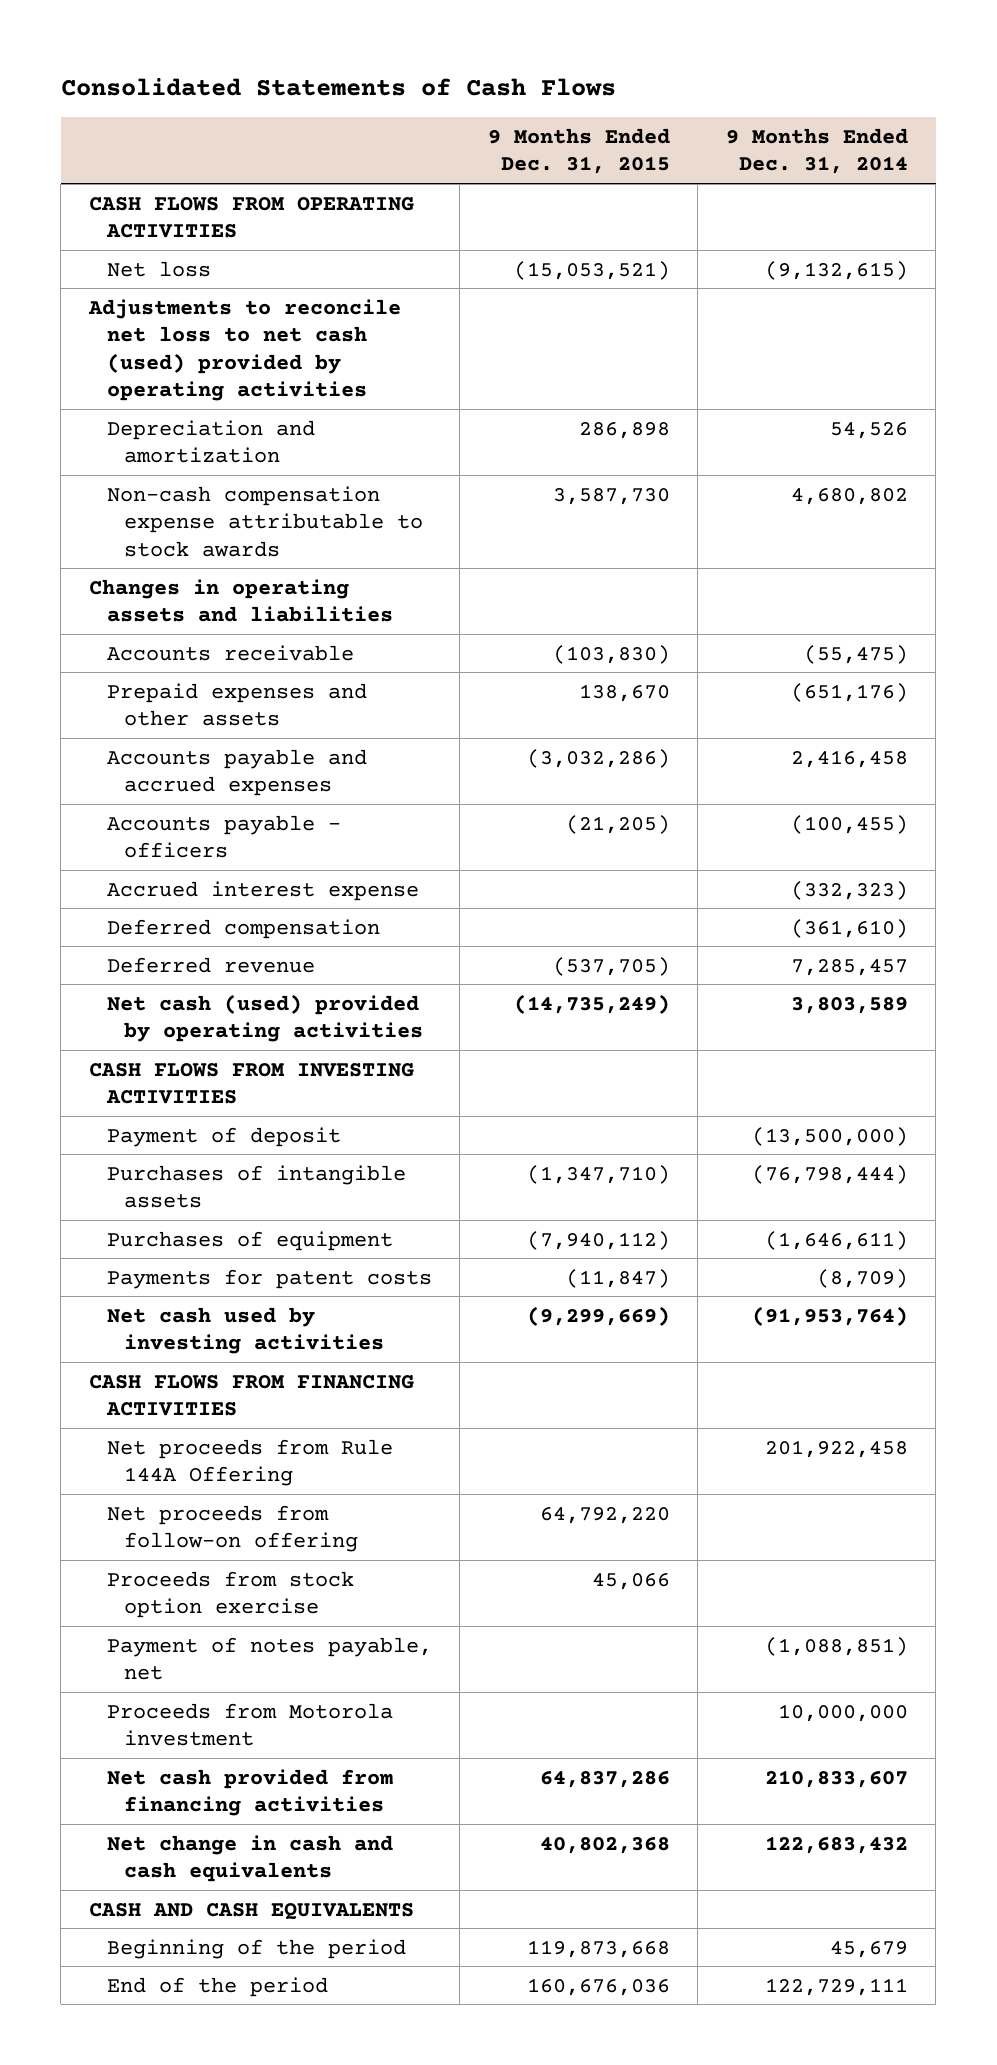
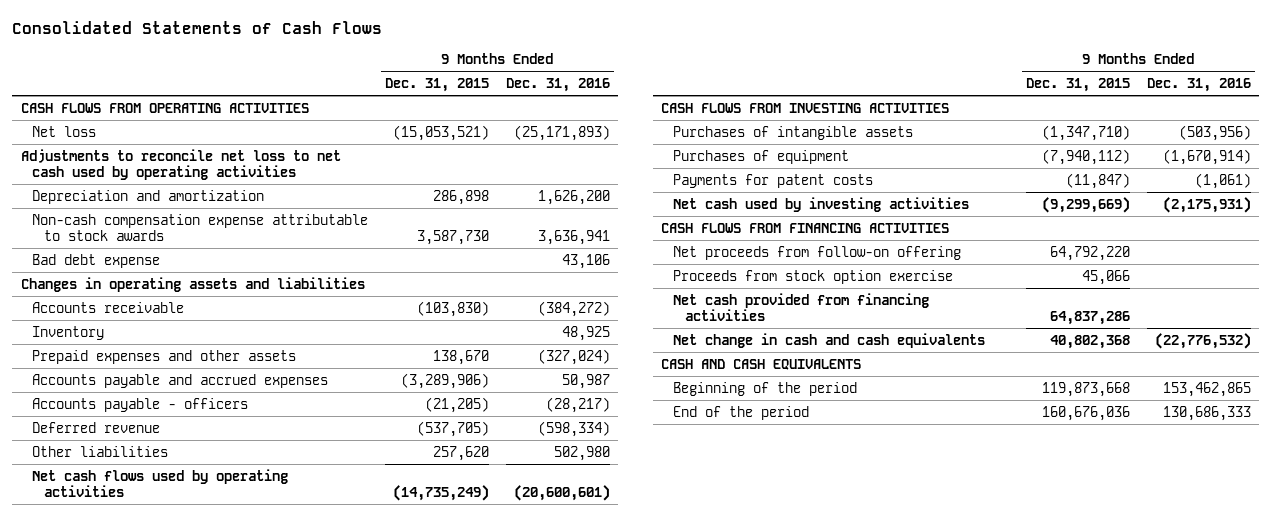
- | 9 Months Ended Dec. 31, 2015 | 9 Months Ended Dec. 31, 2014
+ | 9 Months Ended Dec. 31, 2015 | 9 Months Ended Dec. 31, 2016
- Adjustments to reconcile net loss to net cash (used) provided by operating activities
+ Adjustments to reconcile net loss to net cash used by operating activities
+ Bad debt expense | | 43,106
+ Inventory | | 48,925
- Accounts payable and accrued expenses | (3,032,286) | 2,416,458
+ Accounts payable and accrued expenses | (3,289,906) | 50,987
- Accrued interest expense | | (332,323)
- Deferred compensation | | (361,610)
- Net cash (used) provided by operating activities | (14,735,249) | 3,803,589
+ Other liabilities | 257,620 | 502,980
+ Net cash flows used by operating activities | (14,735,249) | (20,600,601)
- Payment of deposit | | (13,500,000)
- Net proceeds from Rule 144A Offering | | 201,922,458
- Payment of notes payable, net | | (1,088,851)
- Proceeds from Motorola investment | | 10,000,000

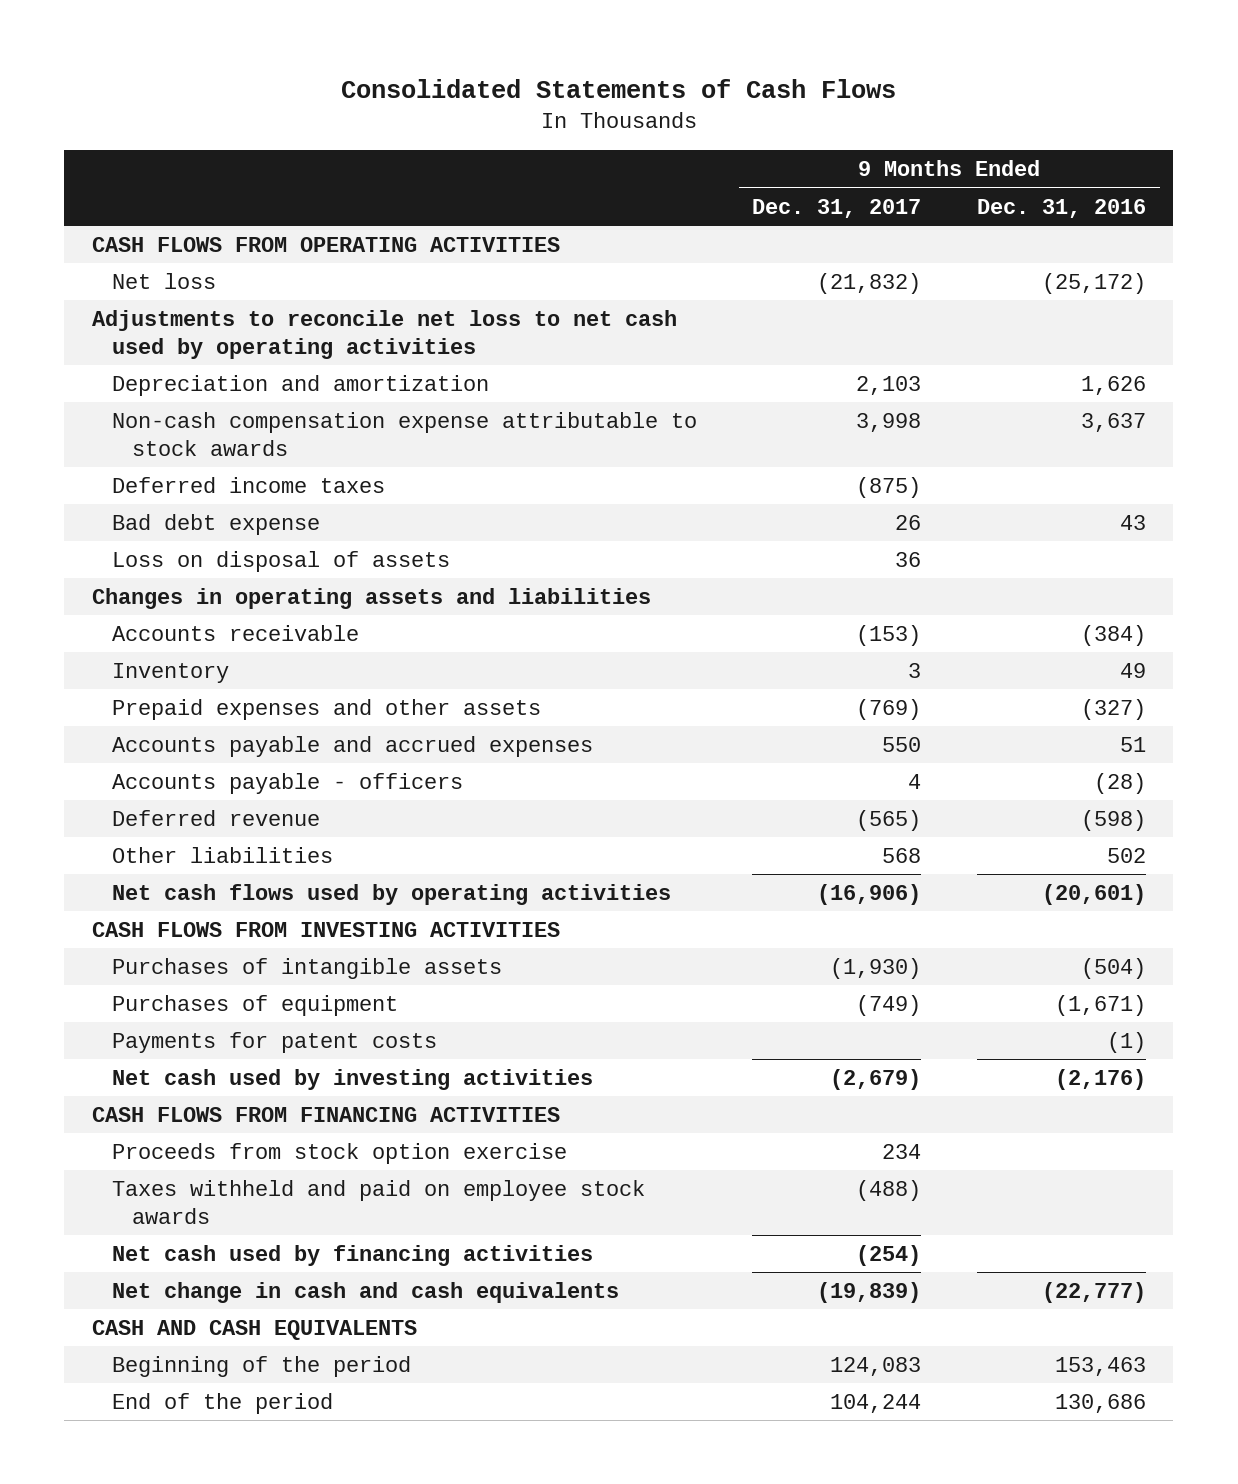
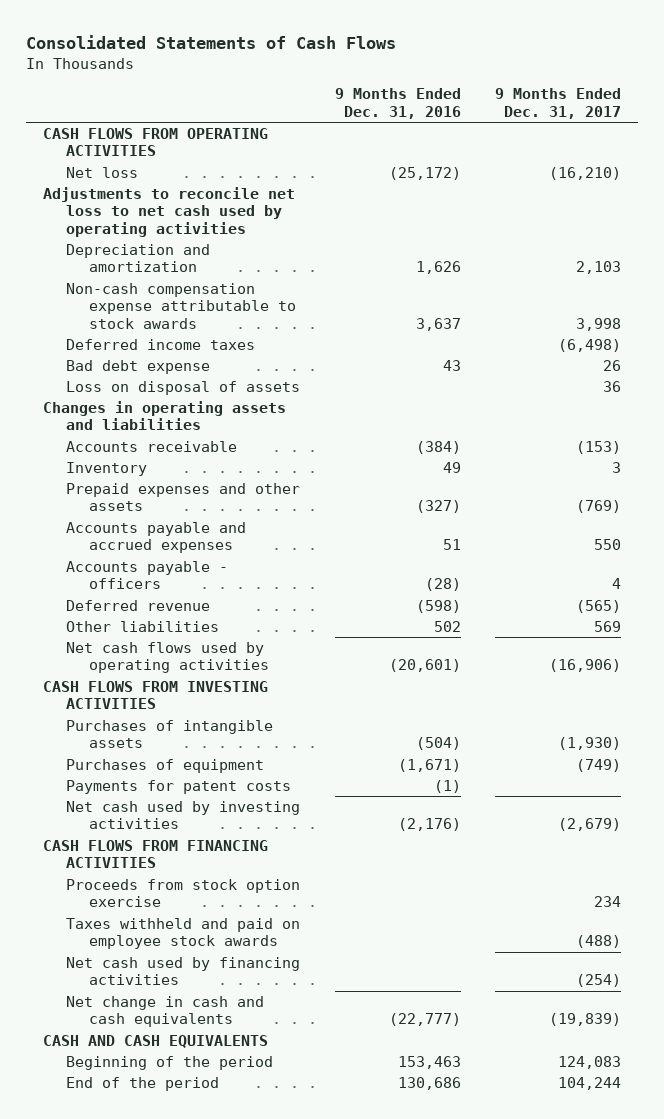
- | 9 Months Ended Dec. 31, 2017 | 9 Months Ended Dec. 31, 2016
+ | 9 Months Ended Dec. 31, 2016 | 9 Months Ended Dec. 31, 2017
- Net loss | (21,832) | (25,172)
+ Net loss | (25,172) | (16,210)
- Deferred income taxes | (875) |
+ Deferred income taxes | | (6,498)
- Other liabilities | 568 | 502
+ Other liabilities | 502 | 569

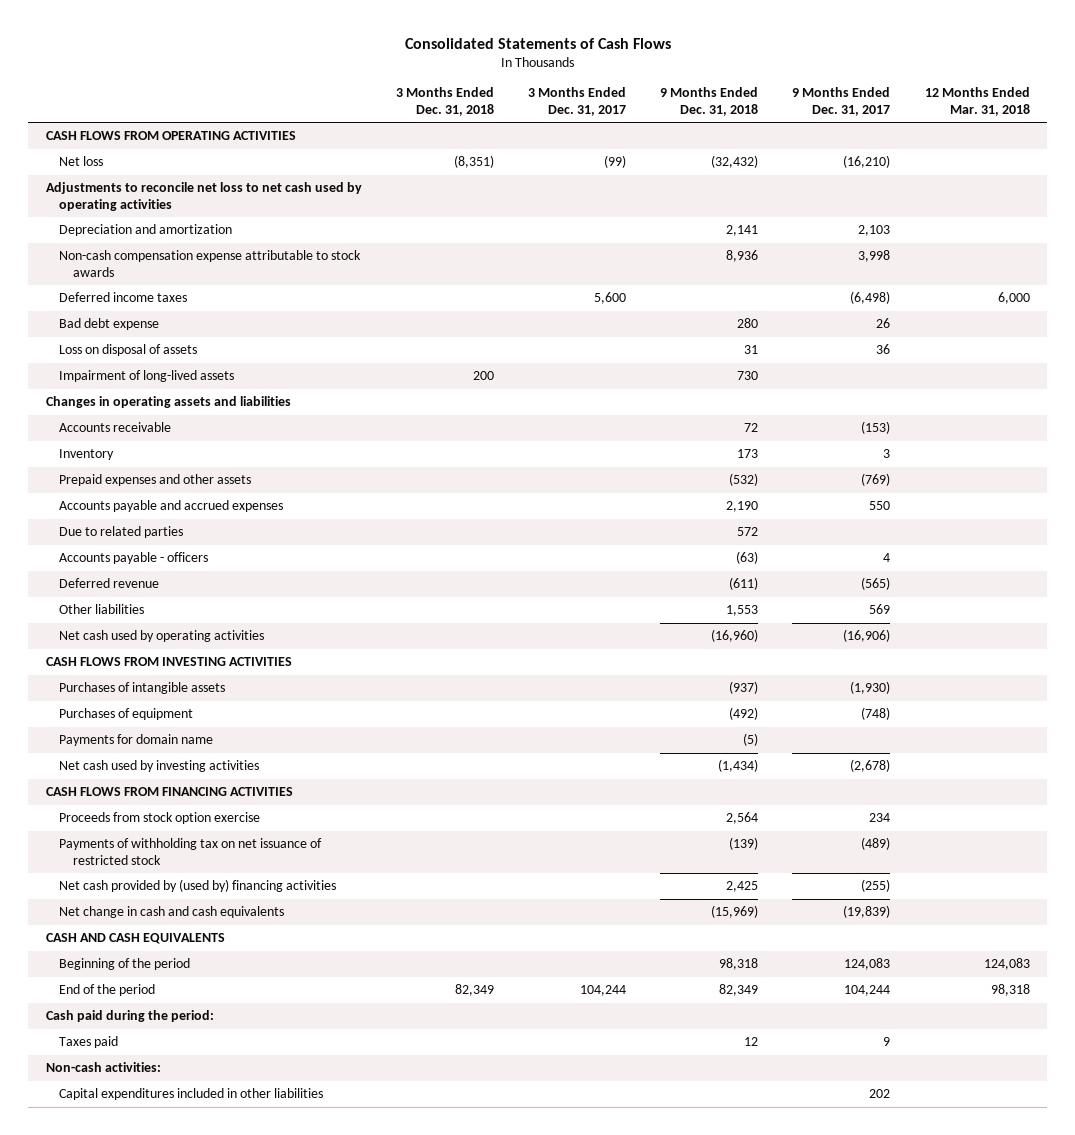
- | 9 Months Ended Dec. 31, 2016 | 9 Months Ended Dec. 31, 2017
+ | 3 Months Ended Dec. 31, 2018 | 3 Months Ended Dec. 31, 2017 | 9 Months Ended Dec. 31, 2018 | 9 Months Ended Dec. 31, 2017 | 12 Months Ended Mar. 31, 2018
+ Impairment of long-lived assets | 200 | | 730 | |
+ Due to related parties | | | 572 | |
- Net cash flows used by operating activities | (20,601) | (16,906)
+ Net cash used by operating activities | | | (16,960) | (16,906) |
- Purchases of equipment | (1,671) | (749)
- Payments for patent costs | (1) |
- Net cash used by investing activities | (2,176) | (2,679)
+ Purchases of equipment | | | (492) | (748) |
+ Payments for domain name | | | (5) | |
+ Net cash used by investing activities | | | (1,434) | (2,678) |
- Taxes withheld and paid on employee stock awards | | (488)
- Net cash used by financing activities | | (254)
+ Payments of withholding tax on net issuance of restricted stock | | | (139) | (489) |
+ Net cash provided by (used by) financing activities | | | 2,425 | (255) |
+ Cash paid during the period:
+ Taxes paid | | | 12 | 9 |
+ Non-cash activities:
+ Capital expenditures included in other liabilities | | | | 202 |

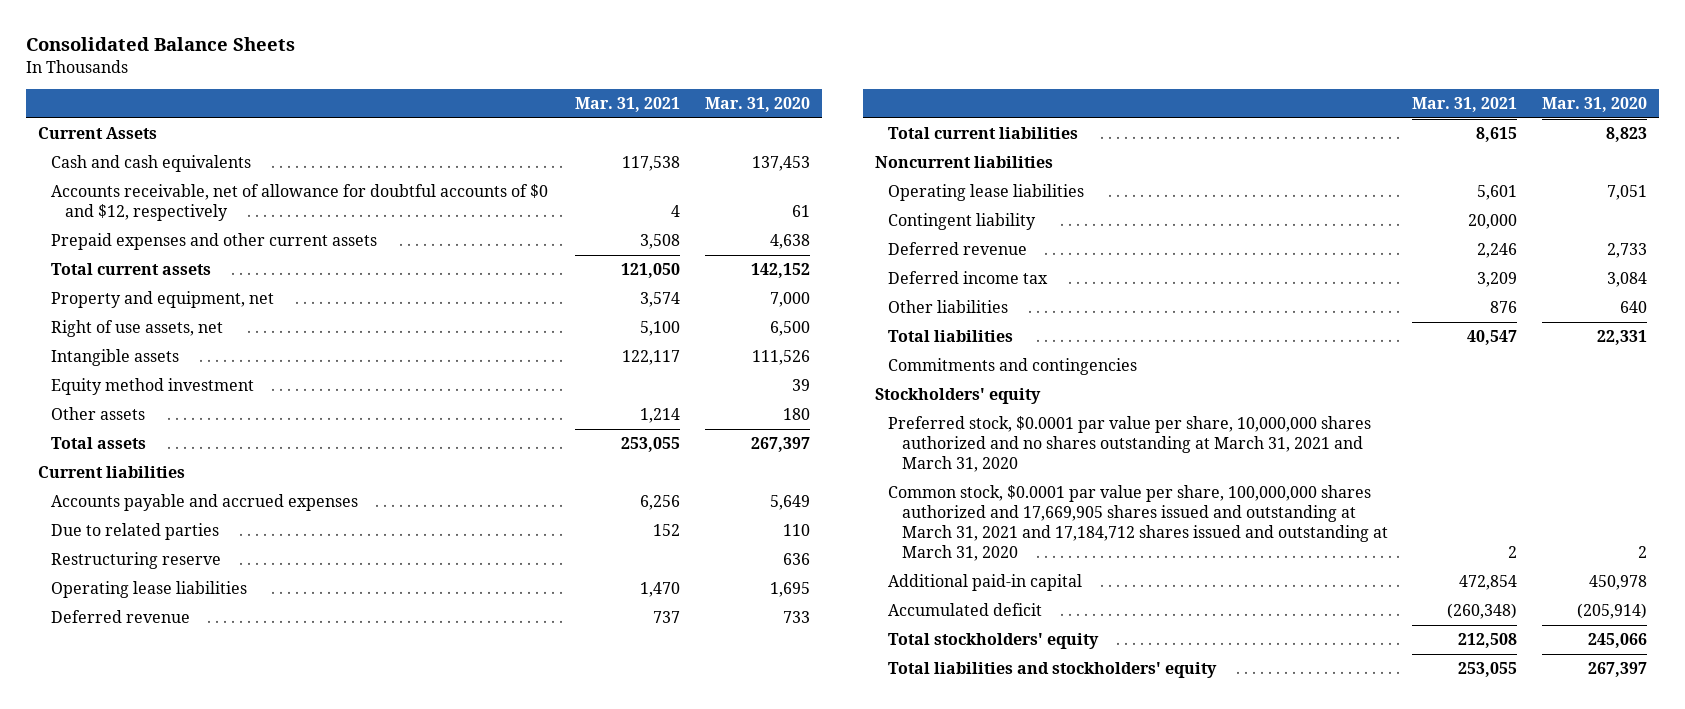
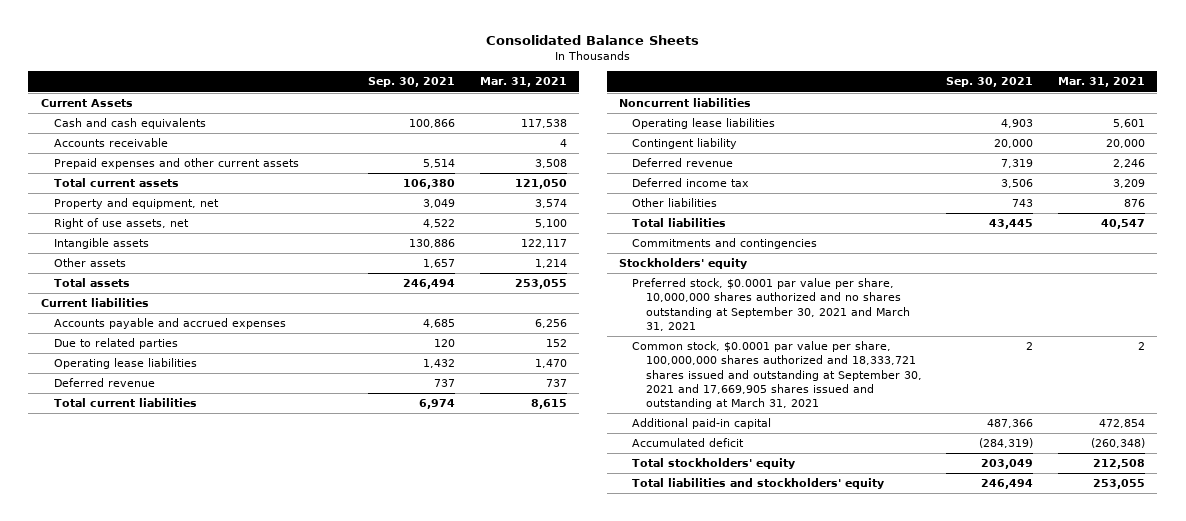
- | Mar. 31, 2021 | Mar. 31, 2020
+ | Sep. 30, 2021 | Mar. 31, 2021
- Accounts receivable, net of allowance for doubtful accounts of $0 and $12, respectively | 4 | 61
+ Accounts receivable | | 4
- Equity method investment | | 39
- Restructuring reserve | | 636
- Preferred stock, $0.0001 par value per share, 10,000,000 shares authorized and no shares outstanding at March 31, 2021 and March 31, 2020
- Common stock, $0.0001 par value per share, 100,000,000 shares authorized and 17,669,905 shares issued and outstanding at March 31, 2021 and 17,184,712 shares issued and outstanding at March 31, 2020 | 2 | 2
+ Preferred stock, $0.0001 par value per share, 10,000,000 shares authorized and no shares outstanding at September 30, 2021 and March 31, 2021
+ Common stock, $0.0001 par value per share, 100,000,000 shares authorized and 18,333,721 shares issued and outstanding at September 30, 2021 and 17,669,905 shares issued and outstanding at March 31, 2021 | 2 | 2

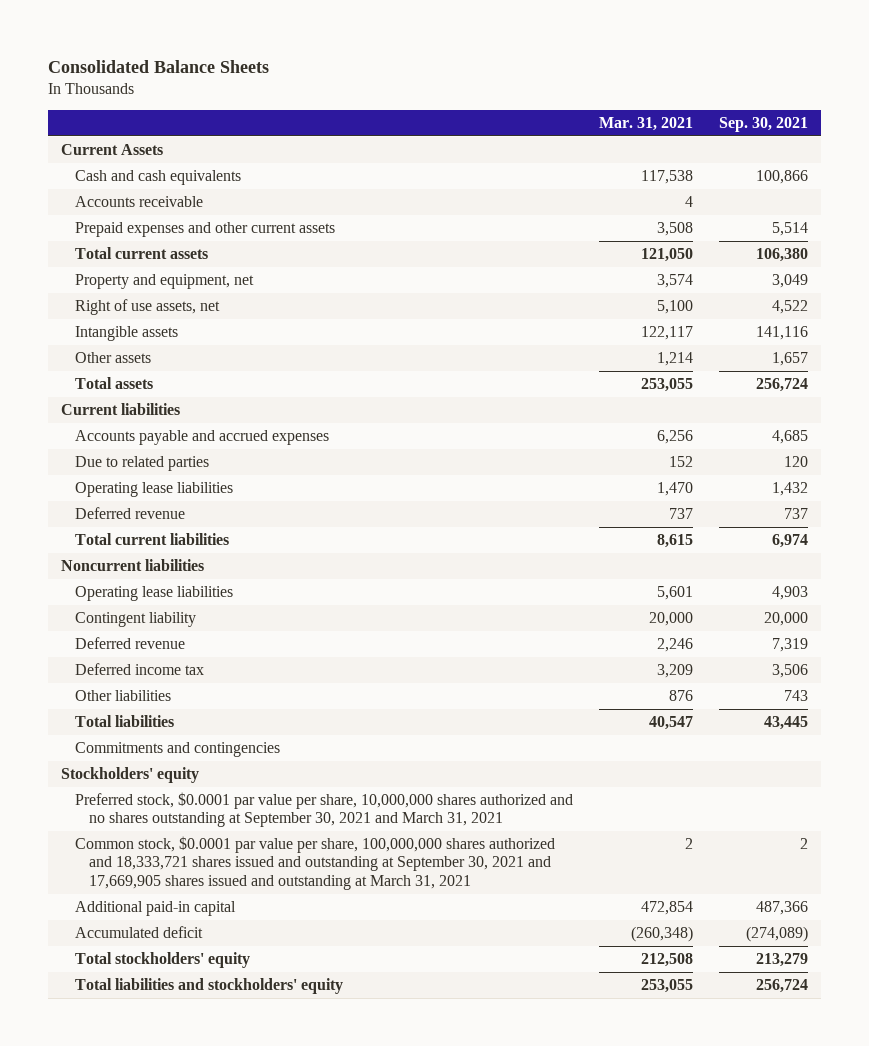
- | Sep. 30, 2021 | Mar. 31, 2021
+ | Mar. 31, 2021 | Sep. 30, 2021
- Intangible assets | 130,886 | 122,117
+ Intangible assets | 122,117 | 141,116
- Total assets | 246,494 | 253,055
+ Total assets | 253,055 | 256,724
- Accumulated deficit | (284,319) | (260,348)
- Total stockholders' equity | 203,049 | 212,508
- Total liabilities and stockholders' equity | 246,494 | 253,055
+ Accumulated deficit | (260,348) | (274,089)
+ Total stockholders' equity | 212,508 | 213,279
+ Total liabilities and stockholders' equity | 253,055 | 256,724

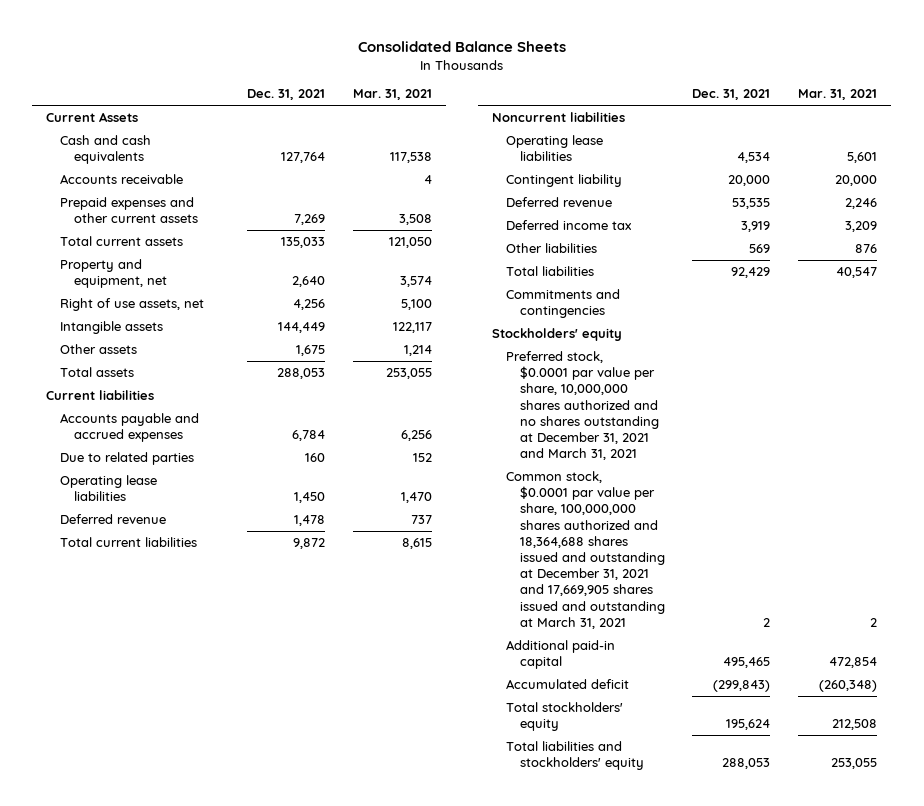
- | Mar. 31, 2021 | Sep. 30, 2021
+ | Dec. 31, 2021 | Mar. 31, 2021
- Preferred stock, $0.0001 par value per share, 10,000,000 shares authorized and no shares outstanding at September 30, 2021 and March 31, 2021
- Common stock, $0.0001 par value per share, 100,000,000 shares authorized and 18,333,721 shares issued and outstanding at September 30, 2021 and 17,669,905 shares issued and outstanding at March 31, 2021 | 2 | 2
+ Preferred stock, $0.0001 par value per share, 10,000,000 shares authorized and no shares outstanding at December 31, 2021 and March 31, 2021
+ Common stock, $0.0001 par value per share, 100,000,000 shares authorized and 18,364,688 shares issued and outstanding at December 31, 2021 and 17,669,905 shares issued and outstanding at March 31, 2021 | 2 | 2

